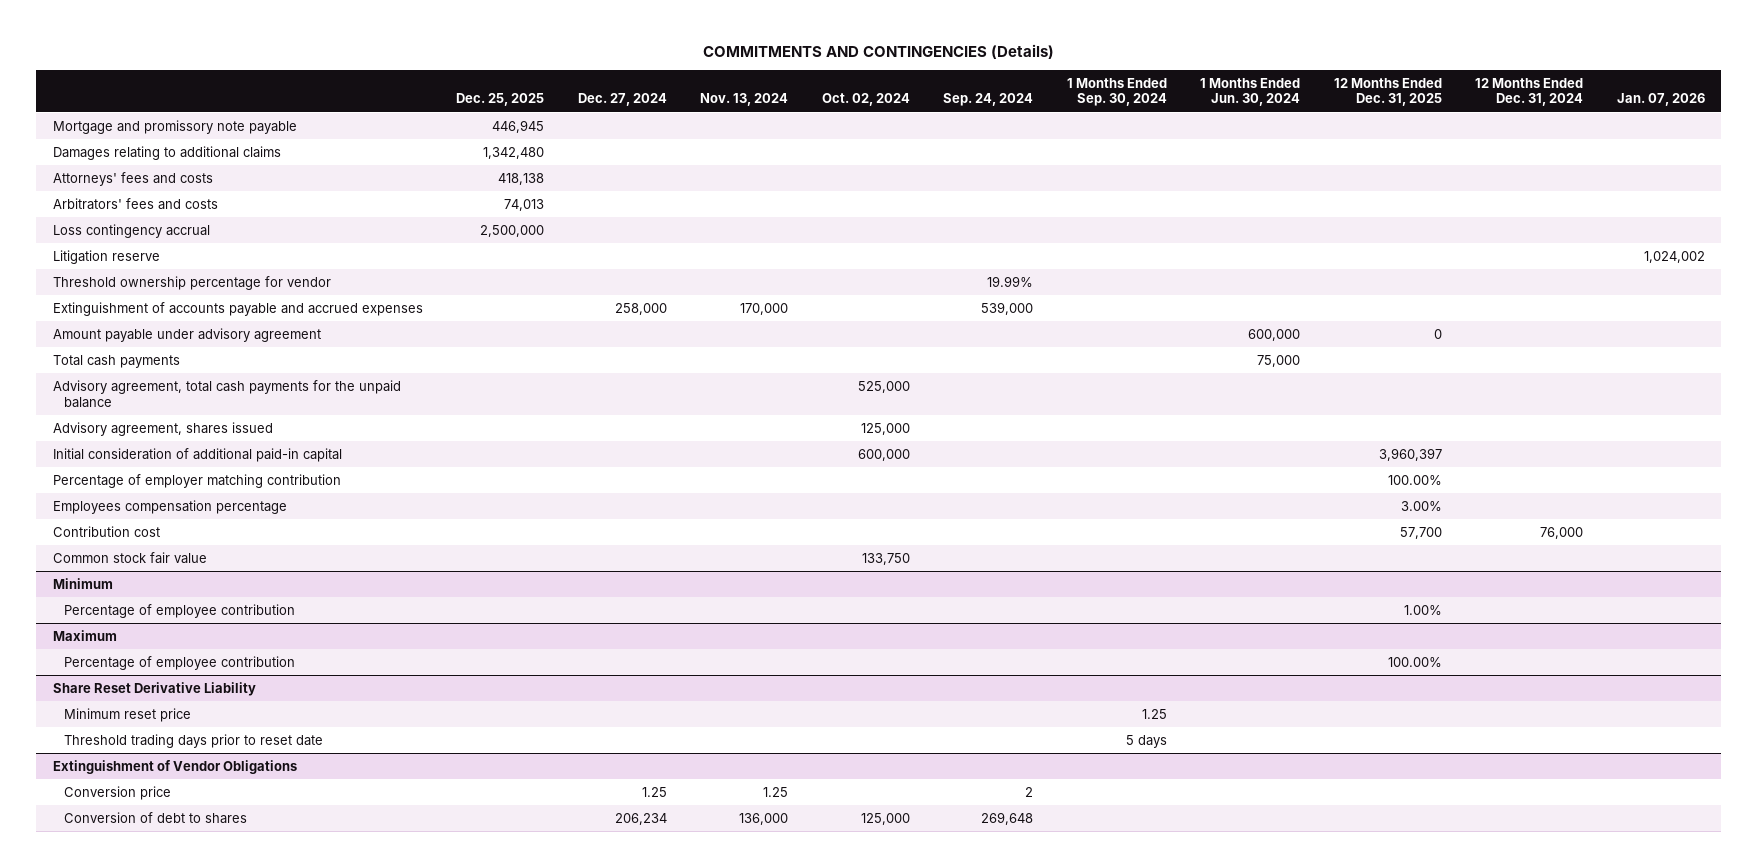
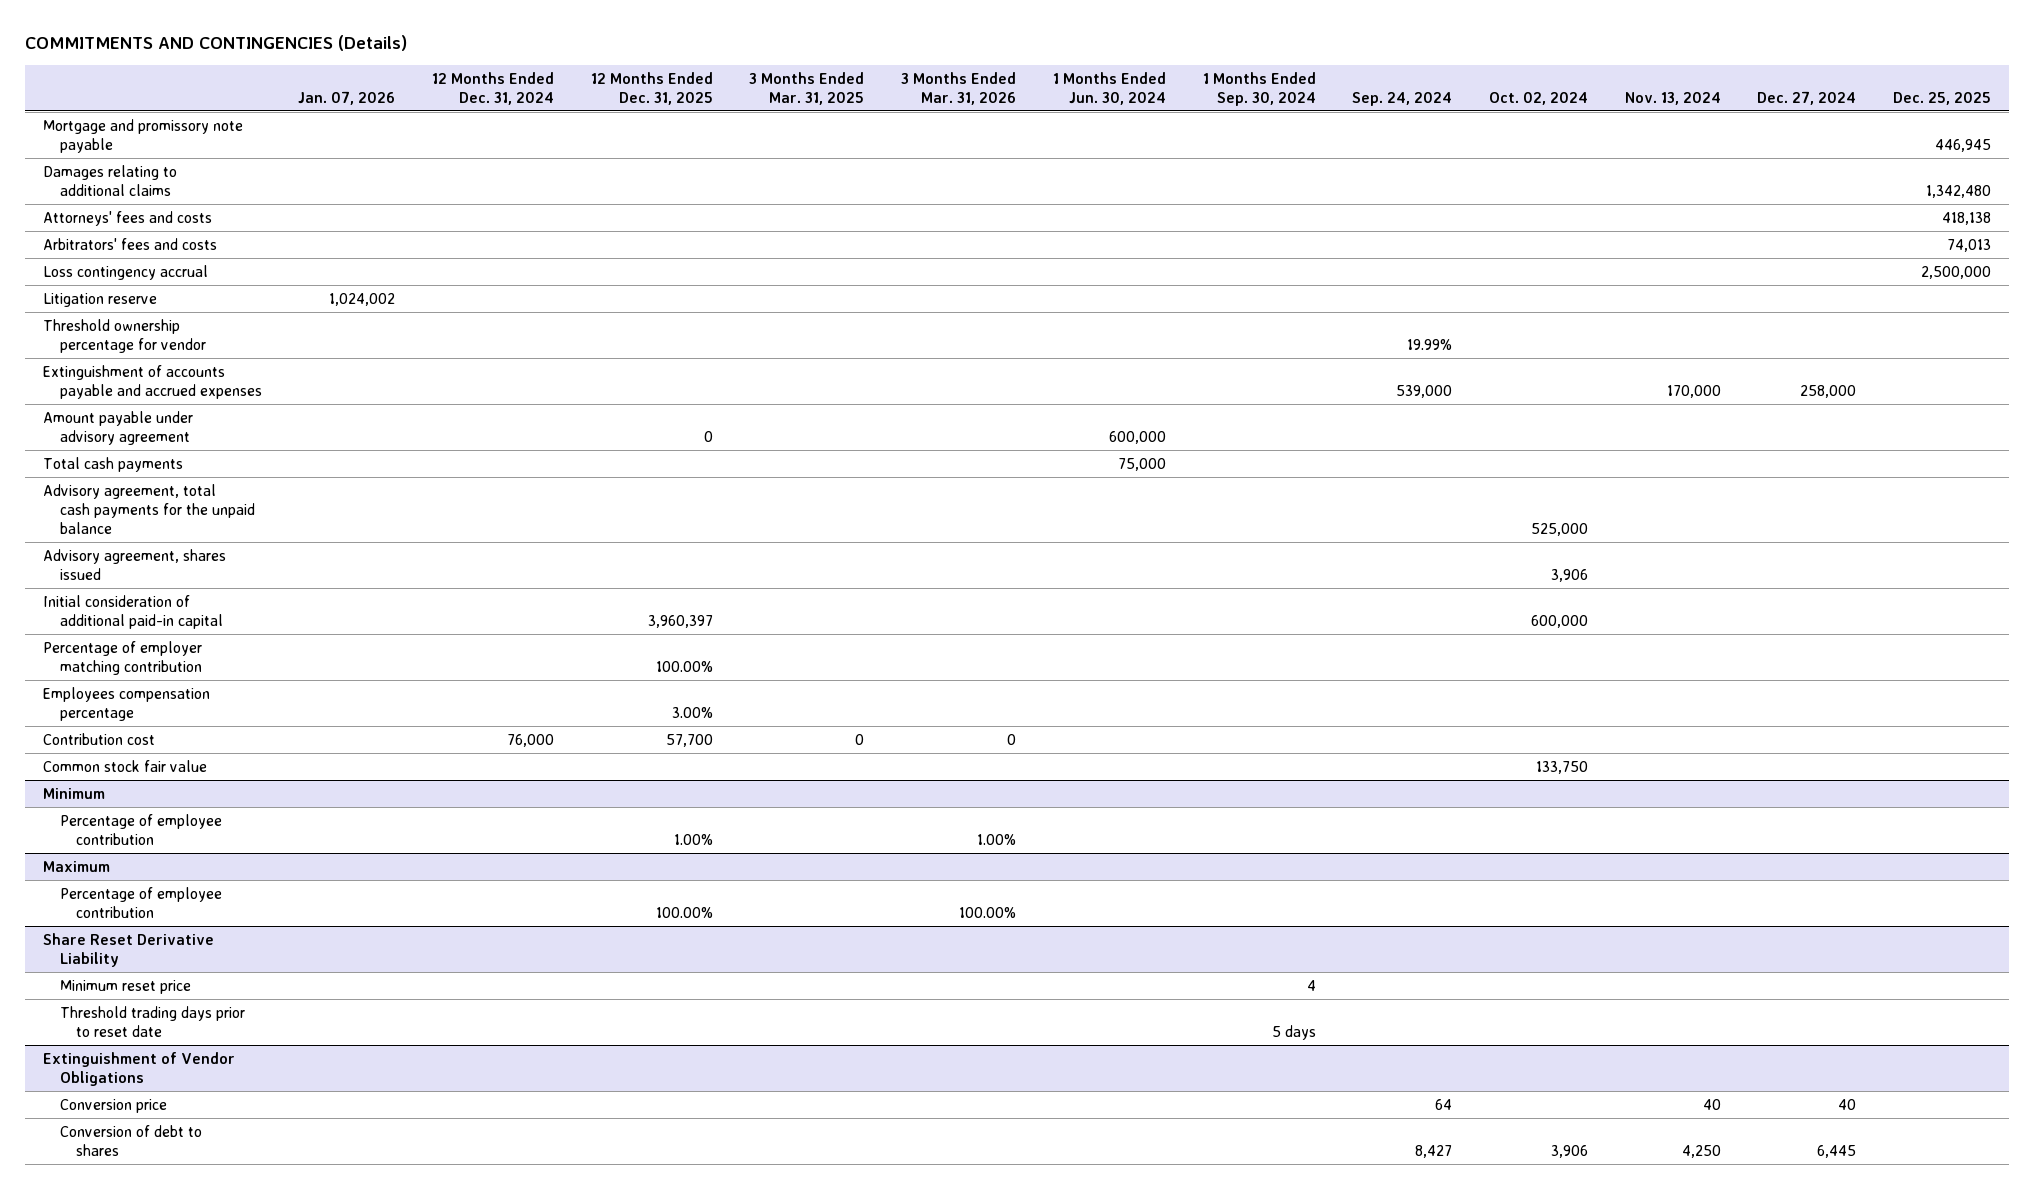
- | Dec. 25, 2025 | Dec. 27, 2024 | Nov. 13, 2024 | Oct. 02, 2024 | Sep. 24, 2024 | 1 Months Ended Sep. 30, 2024 | 1 Months Ended Jun. 30, 2024 | 12 Months Ended Dec. 31, 2025 | 12 Months Ended Dec. 31, 2024 | Jan. 07, 2026
+ | Jan. 07, 2026 | 12 Months Ended Dec. 31, 2024 | 12 Months Ended Dec. 31, 2025 | 3 Months Ended Mar. 31, 2025 | 3 Months Ended Mar. 31, 2026 | 1 Months Ended Jun. 30, 2024 | 1 Months Ended Sep. 30, 2024 | Sep. 24, 2024 | Oct. 02, 2024 | Nov. 13, 2024 | Dec. 27, 2024 | Dec. 25, 2025
- Advisory agreement, shares issued | | | | 125,000 | | | | | |
+ Advisory agreement, shares issued | | | | | | | | | 3,906 | | |
@ Share Reset Derivative Liability
- Minimum reset price | | | | | | 1.25 | | | |
+ Minimum reset price | | | | | | | 4 | | | | |
@ Extinguishment of Vendor Obligations
- Conversion price | | 1.25 | 1.25 | | 2 | | | | |
- Conversion of debt to shares | | 206,234 | 136,000 | 125,000 | 269,648 | | | | |
+ Conversion price | | | | | | | | 64 | | 40 | 40 |
+ Conversion of debt to shares | | | | | | | | 8,427 | 3,906 | 4,250 | 6,445 |

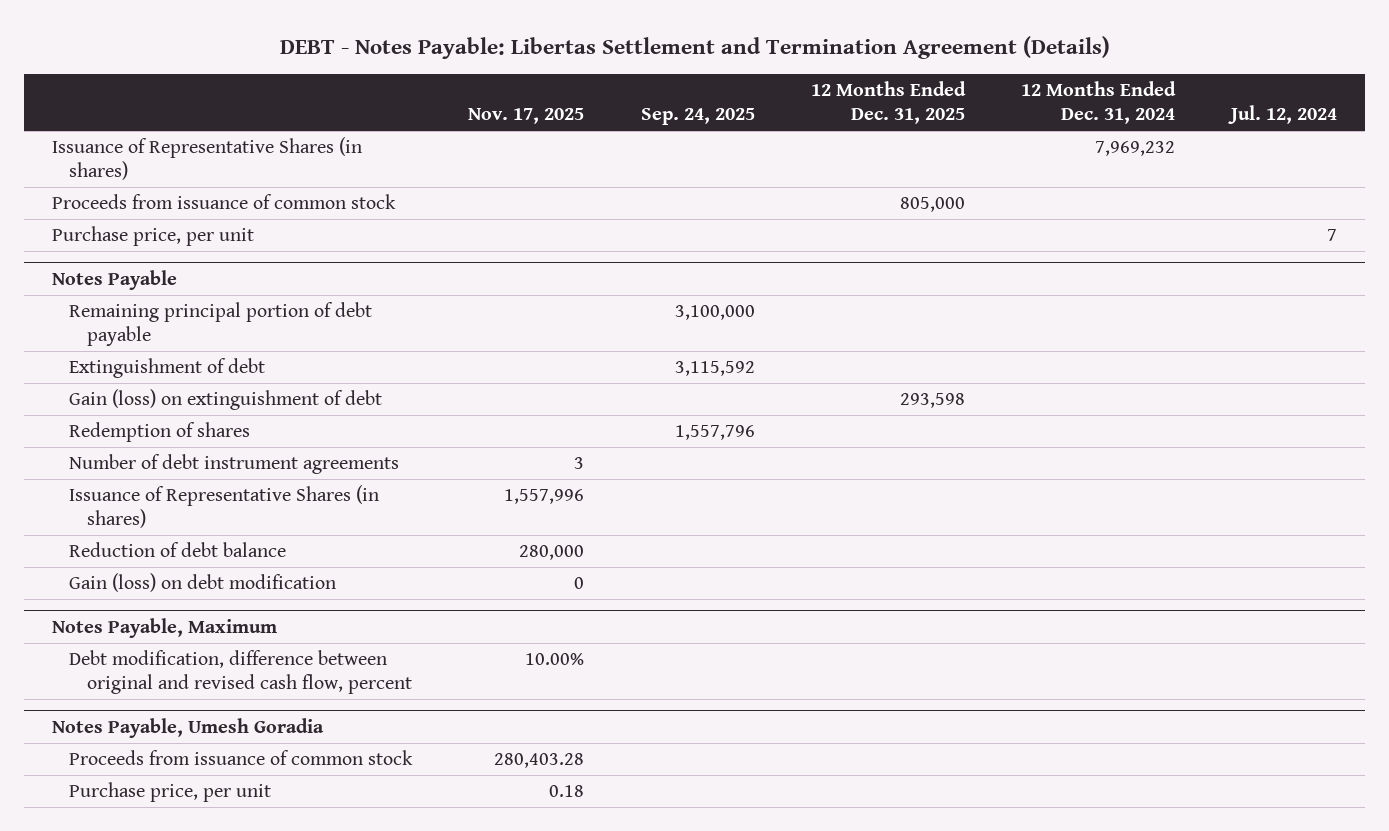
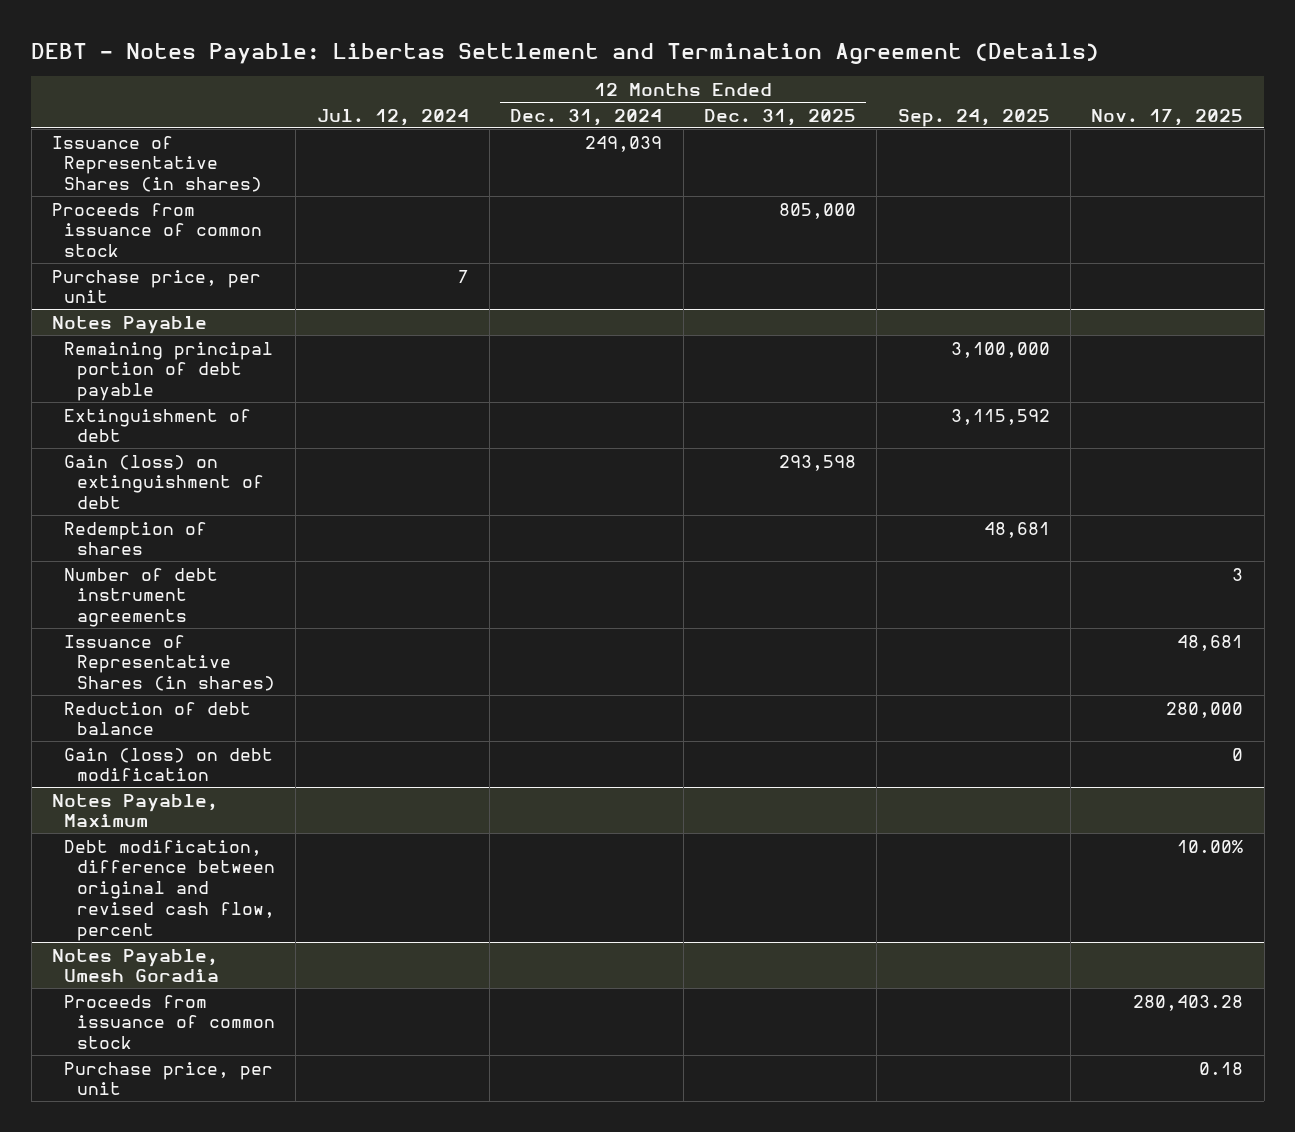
- | Nov. 17, 2025 | Sep. 24, 2025 | 12 Months Ended Dec. 31, 2025 | 12 Months Ended Dec. 31, 2024 | Jul. 12, 2024
+ | Jul. 12, 2024 | 12 Months Ended Dec. 31, 2024 | 12 Months Ended Dec. 31, 2025 | Sep. 24, 2025 | Nov. 17, 2025
- Issuance of Representative Shares (in shares) | | | | 7,969,232 |
+ Issuance of Representative Shares (in shares) | | 249,039 | | |
@ Notes Payable
- Redemption of shares | | 1,557,796 | | |
+ Redemption of shares | | | | 48,681 |
- Issuance of Representative Shares (in shares) | 1,557,996 | | | |
+ Issuance of Representative Shares (in shares) | | | | | 48,681

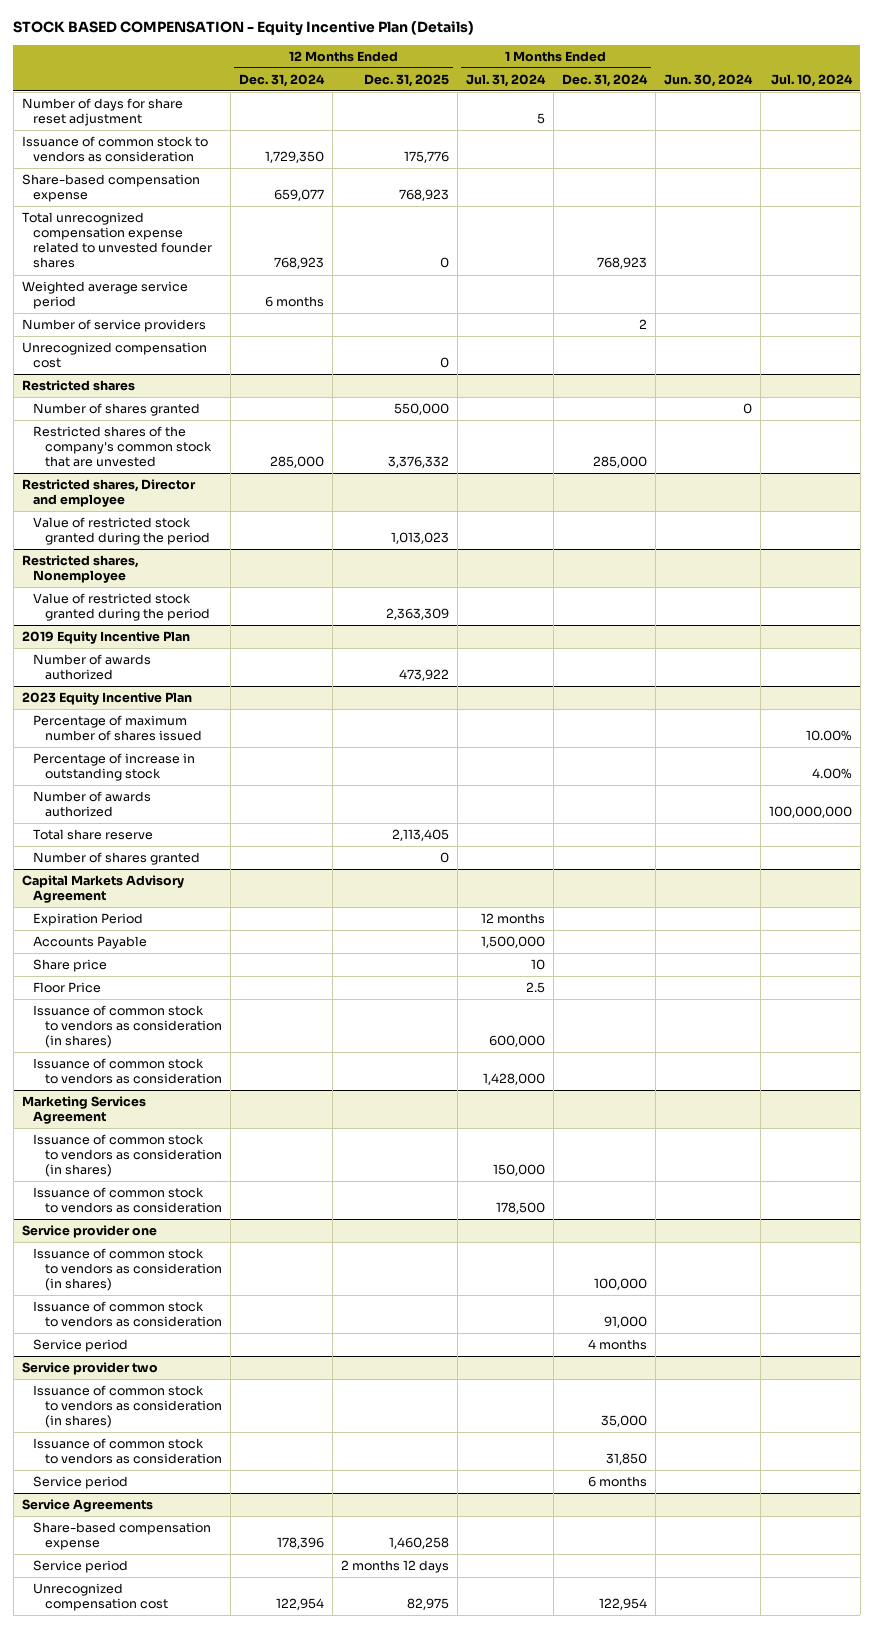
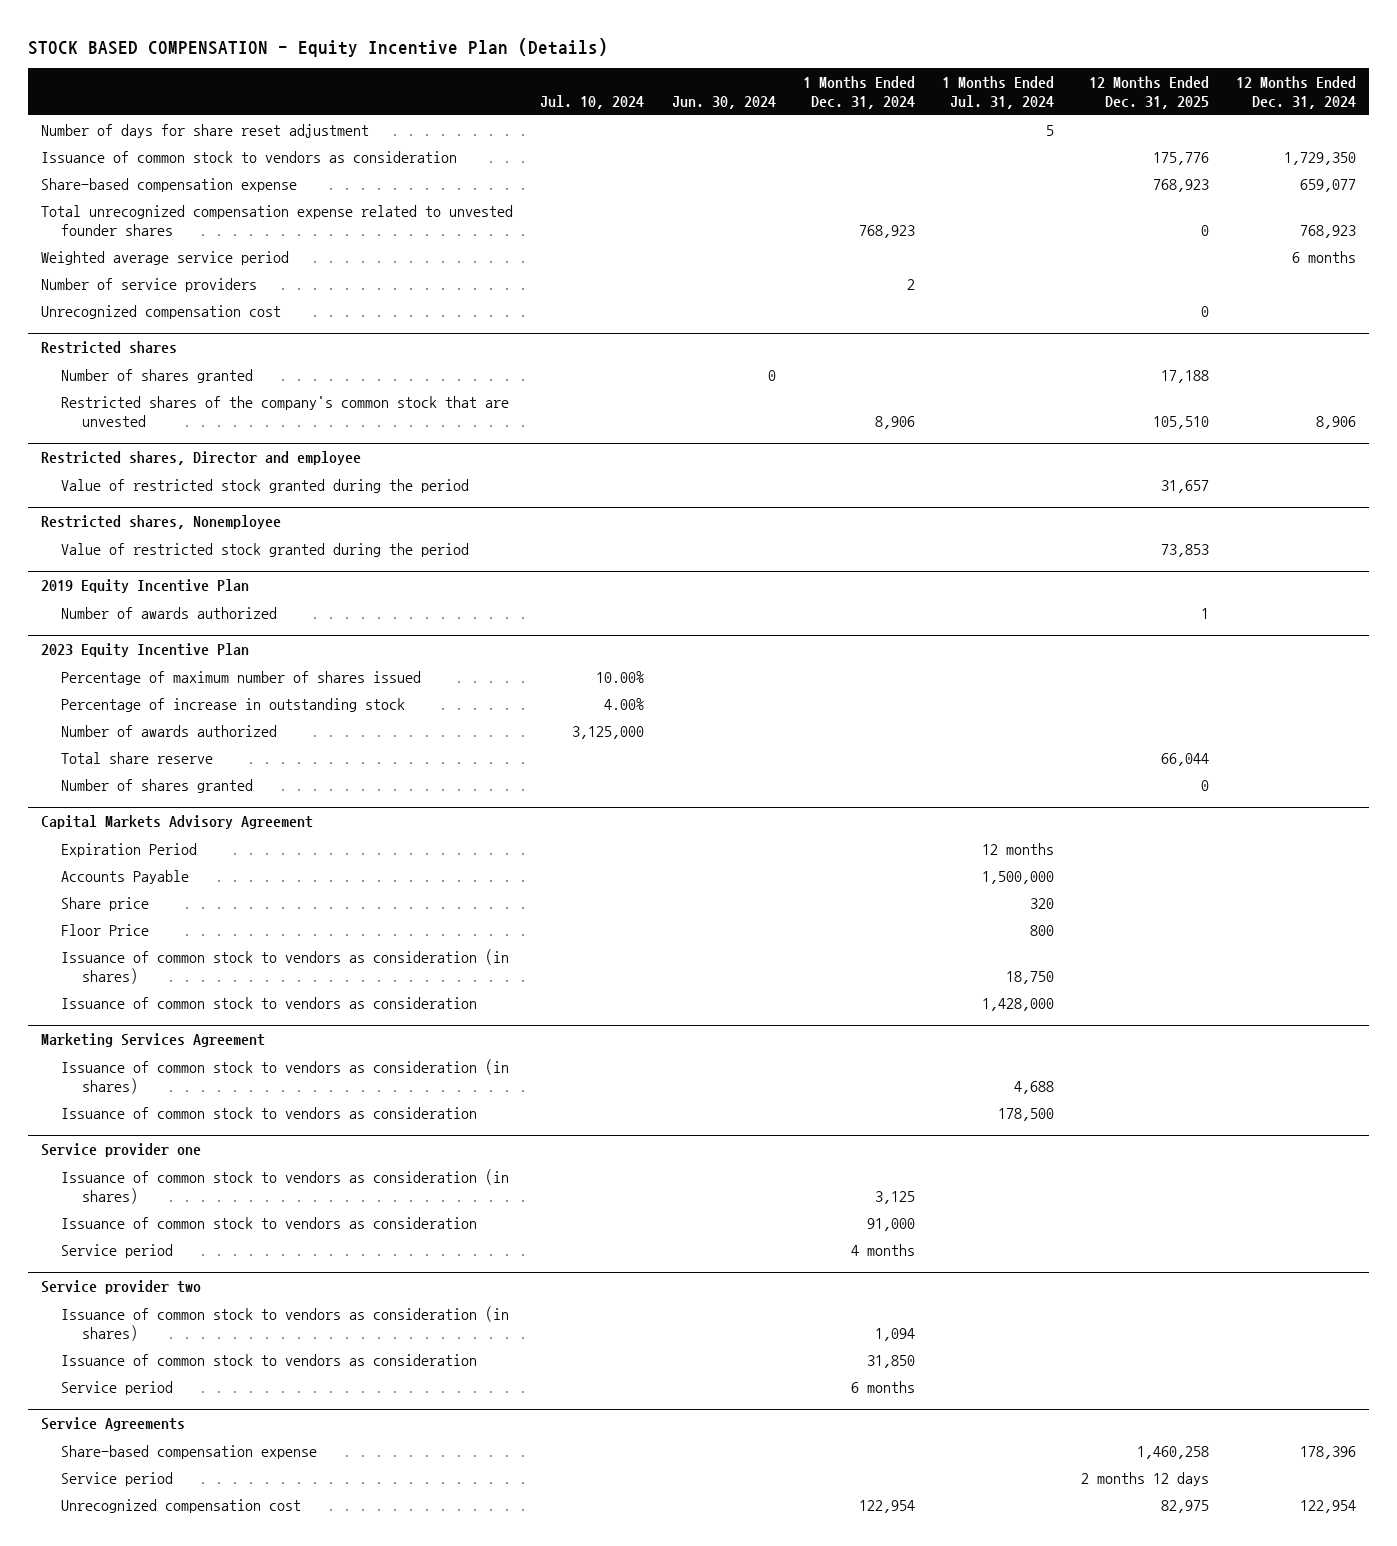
- | 12 Months Ended Dec. 31, 2024 | 12 Months Ended Dec. 31, 2025 | 1 Months Ended Jul. 31, 2024 | 1 Months Ended Dec. 31, 2024 | Jun. 30, 2024 | Jul. 10, 2024
+ | Jul. 10, 2024 | Jun. 30, 2024 | 1 Months Ended Dec. 31, 2024 | 1 Months Ended Jul. 31, 2024 | 12 Months Ended Dec. 31, 2025 | 12 Months Ended Dec. 31, 2024
@ Restricted shares
- Number of shares granted | | 550,000 | | | 0 |
- Restricted shares of the company's common stock that are unvested | 285,000 | 3,376,332 | | 285,000 | |
+ Number of shares granted | | 0 | | | 17,188 |
+ Restricted shares of the company's common stock that are unvested | | | 8,906 | | 105,510 | 8,906
@ Restricted shares, Director and employee
- Value of restricted stock granted during the period | | 1,013,023 | | | |
+ Value of restricted stock granted during the period | | | | | 31,657 |
@ Restricted shares, Nonemployee
- Value of restricted stock granted during the period | | 2,363,309 | | | |
+ Value of restricted stock granted during the period | | | | | 73,853 |
@ 2019 Equity Incentive Plan
- Number of awards authorized | | 473,922 | | | |
+ Number of awards authorized | | | | | 1 |
@ 2023 Equity Incentive Plan
- Number of awards authorized | | | | | | 100,000,000
- Total share reserve | | 2,113,405 | | | |
+ Number of awards authorized | 3,125,000 | | | | |
+ Total share reserve | | | | | 66,044 |
@ Capital Markets Advisory Agreement
- Share price | | | 10 | | |
- Floor Price | | | 2.5 | | |
- Issuance of common stock to vendors as consideration (in shares) | | | 600,000 | | |
+ Share price | | | | 320 | |
+ Floor Price | | | | 800 | |
+ Issuance of common stock to vendors as consideration (in shares) | | | | 18,750 | |
@ Marketing Services Agreement
- Issuance of common stock to vendors as consideration (in shares) | | | 150,000 | | |
+ Issuance of common stock to vendors as consideration (in shares) | | | | 4,688 | |
@ Service provider one
- Issuance of common stock to vendors as consideration (in shares) | | | | 100,000 | |
+ Issuance of common stock to vendors as consideration (in shares) | | | 3,125 | | |
@ Service provider two
- Issuance of common stock to vendors as consideration (in shares) | | | | 35,000 | |
+ Issuance of common stock to vendors as consideration (in shares) | | | 1,094 | | |

